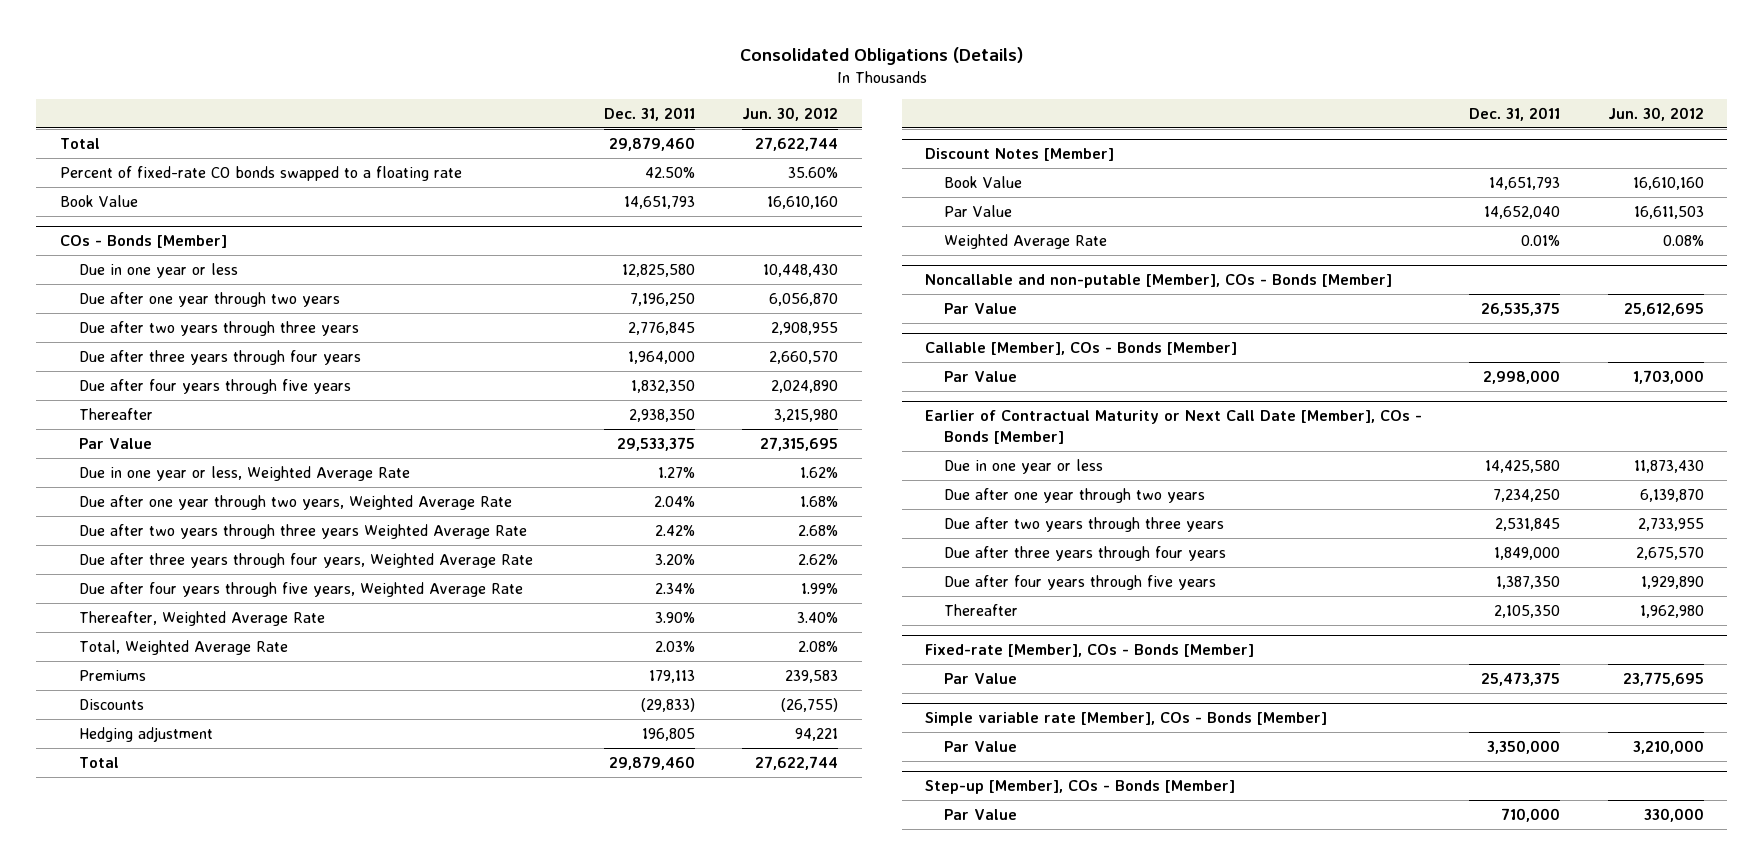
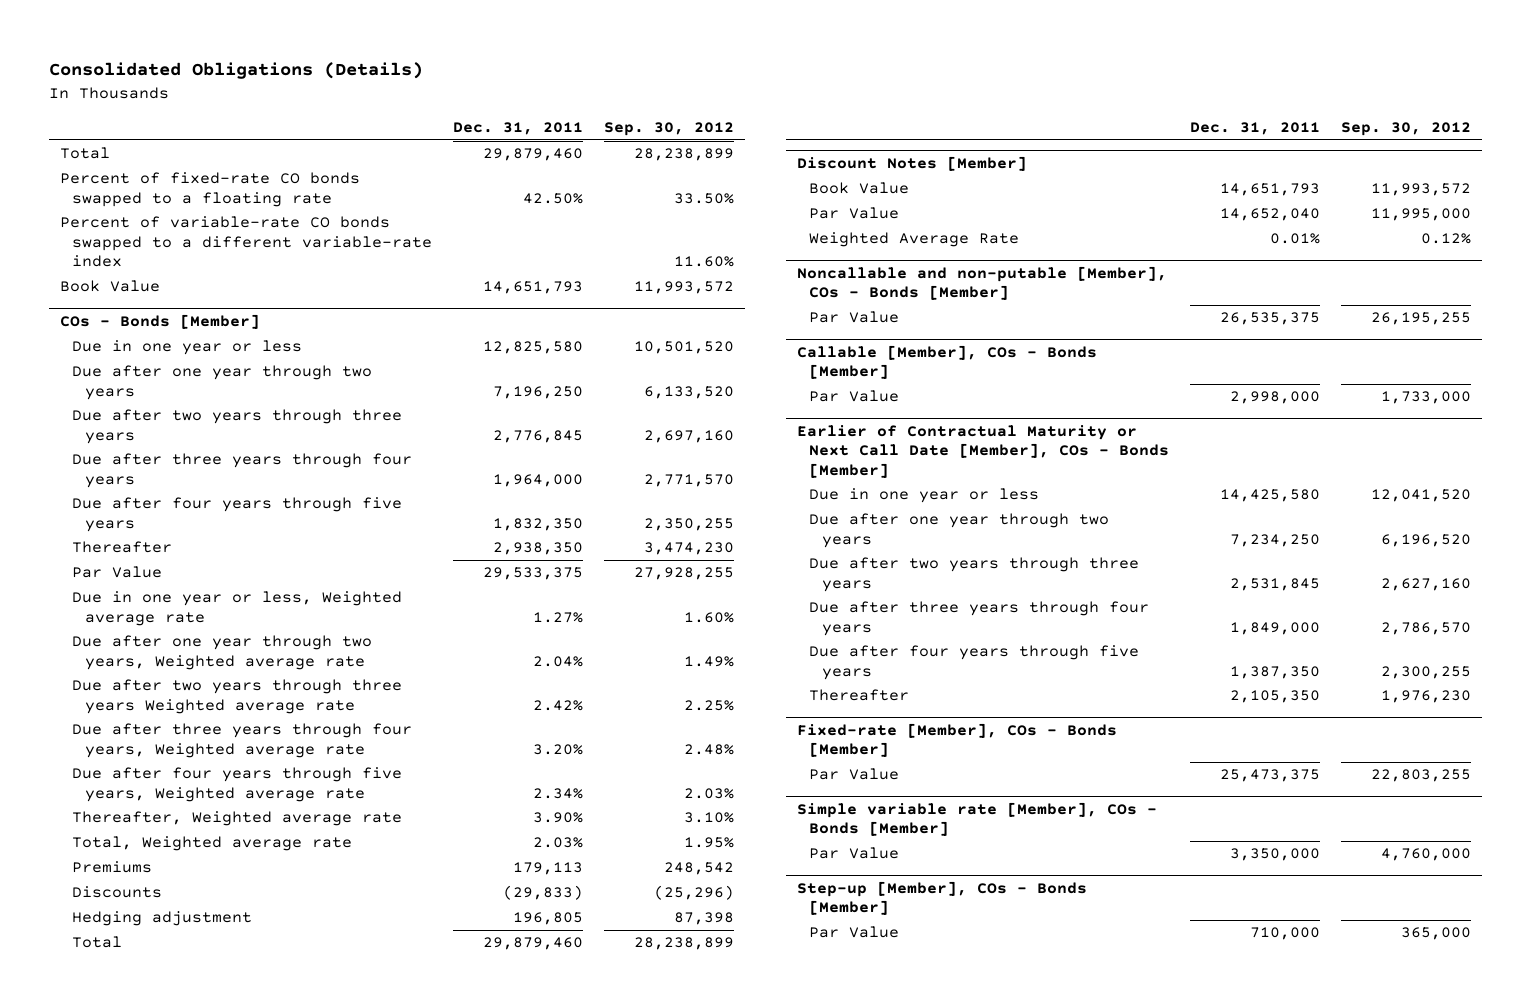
- | Dec. 31, 2011 | Jun. 30, 2012
+ | Dec. 31, 2011 | Sep. 30, 2012
+ Percent of variable-rate CO bonds swapped to a different variable-rate index | | 11.60%
@ COs - Bonds [Member]
- Due in one year or less, Weighted Average Rate | 1.27% | 1.62%
- Due after one year through two years, Weighted Average Rate | 2.04% | 1.68%
- Due after two years through three years Weighted Average Rate | 2.42% | 2.68%
- Due after three years through four years, Weighted Average Rate | 3.20% | 2.62%
- Due after four years through five years, Weighted Average Rate | 2.34% | 1.99%
- Thereafter, Weighted Average Rate | 3.90% | 3.40%
- Total, Weighted Average Rate | 2.03% | 2.08%
+ Due in one year or less, Weighted average rate | 1.27% | 1.60%
+ Due after one year through two years, Weighted average rate | 2.04% | 1.49%
+ Due after two years through three years Weighted average rate | 2.42% | 2.25%
+ Due after three years through four years, Weighted average rate | 3.20% | 2.48%
+ Due after four years through five years, Weighted average rate | 2.34% | 2.03%
+ Thereafter, Weighted average rate | 3.90% | 3.10%
+ Total, Weighted average rate | 2.03% | 1.95%

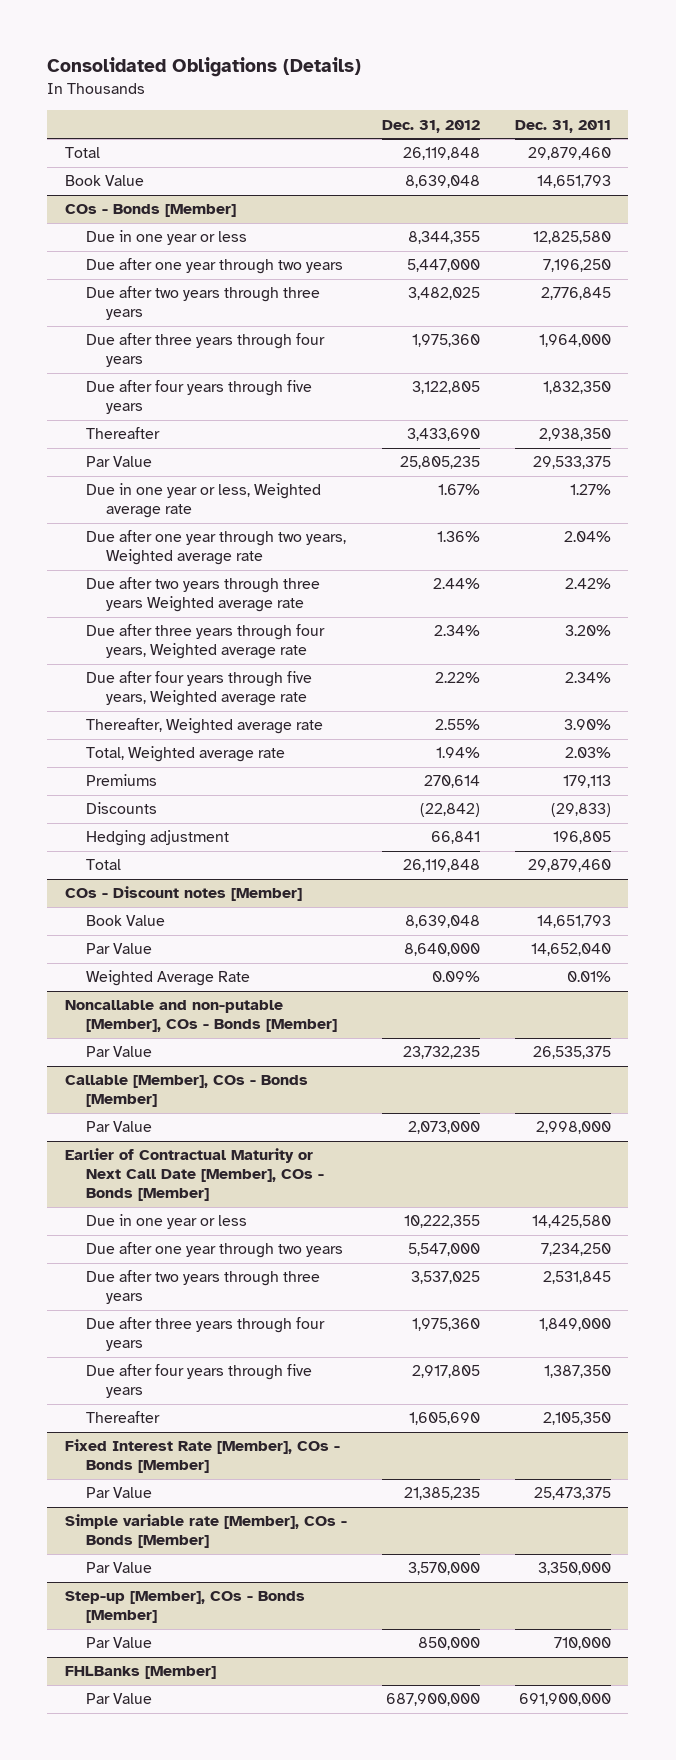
- | Dec. 31, 2011 | Sep. 30, 2012
+ | Dec. 31, 2012 | Dec. 31, 2011
- Percent of fixed-rate CO bonds swapped to a floating rate | 42.50% | 33.50%
- Percent of variable-rate CO bonds swapped to a different variable-rate index | | 11.60%
- Discount Notes [Member]
+ COs - Discount notes [Member]
- Fixed-rate [Member], COs - Bonds [Member]
+ Fixed Interest Rate [Member], COs - Bonds [Member]
+ FHLBanks [Member]
+ Par Value | 687,900,000 | 691,900,000

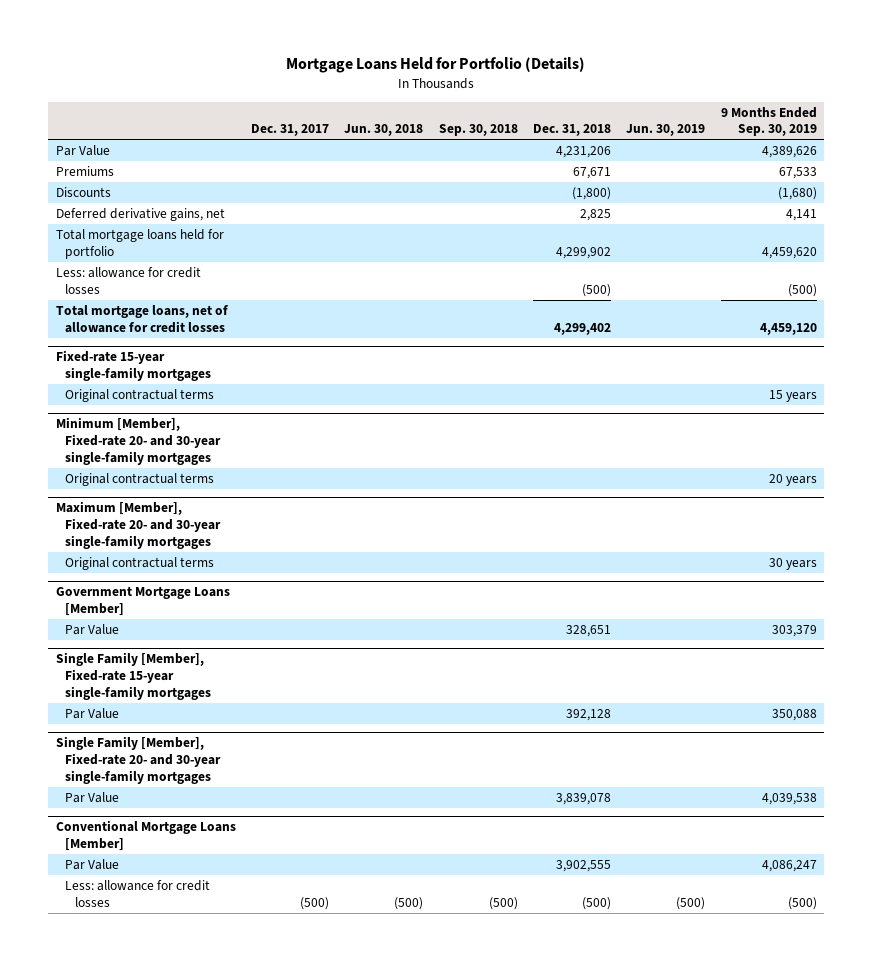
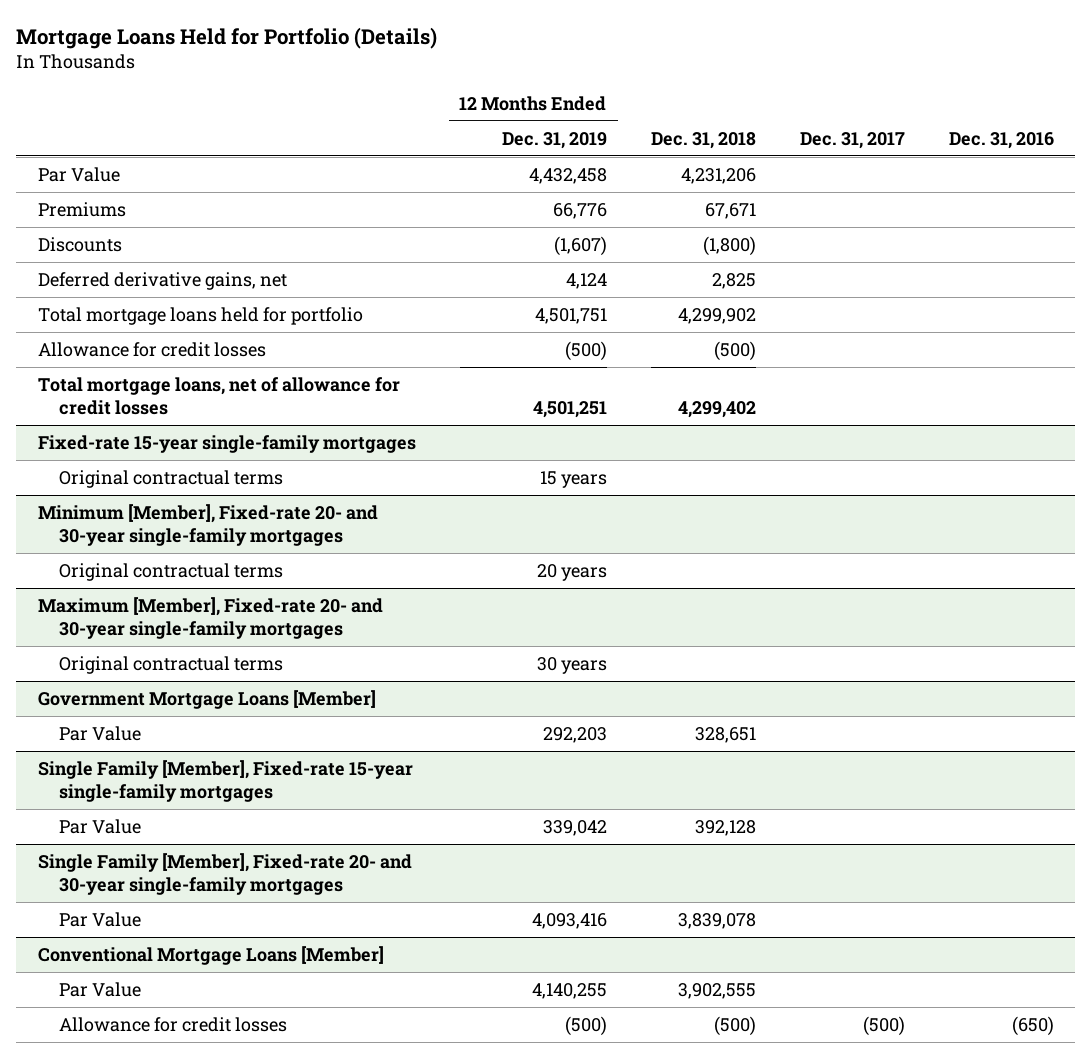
- | Dec. 31, 2017 | Jun. 30, 2018 | Sep. 30, 2018 | Dec. 31, 2018 | Jun. 30, 2019 | 9 Months Ended Sep. 30, 2019
+ | 12 Months Ended Dec. 31, 2019 | Dec. 31, 2018 | Dec. 31, 2017 | Dec. 31, 2016
- Less: allowance for credit losses | | | | (500) | | (500)
+ Allowance for credit losses | (500) | (500) | |
@ Conventional Mortgage Loans [Member]
- Less: allowance for credit losses | (500) | (500) | (500) | (500) | (500) | (500)
+ Allowance for credit losses | (500) | (500) | (500) | (650)

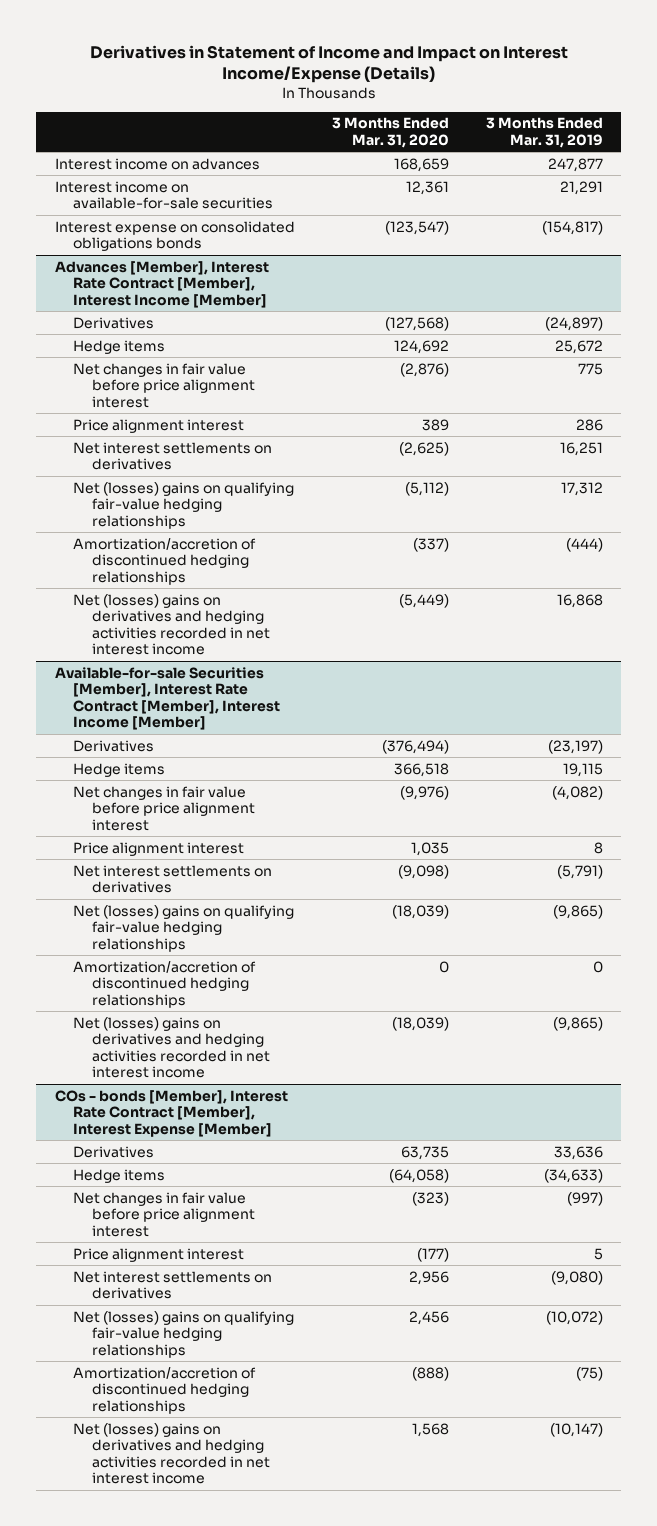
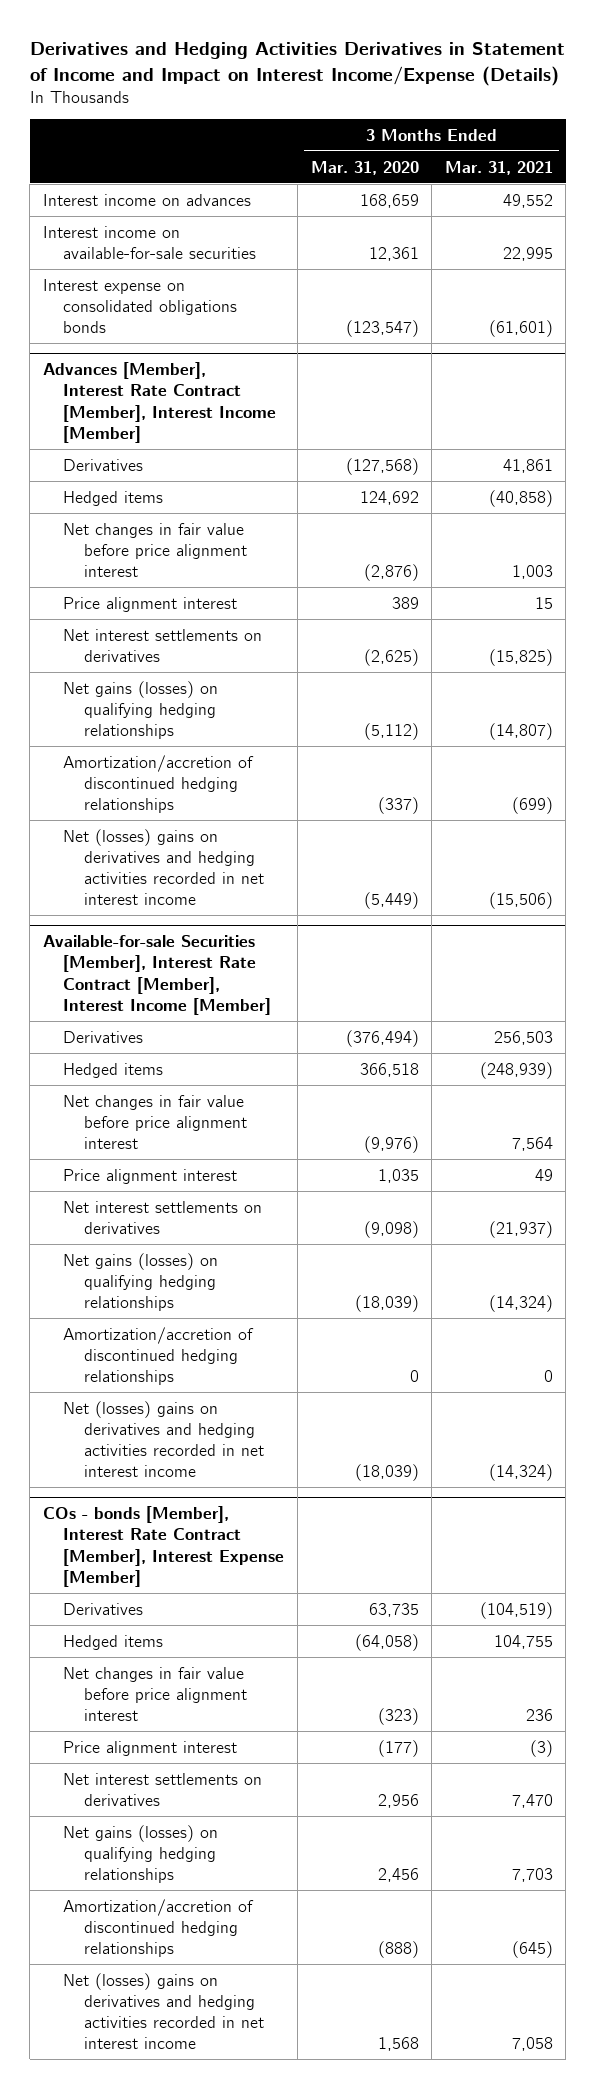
- Derivatives in Statement of Income and Impact on Interest Income/Expense (Details)
+ Derivatives and Hedging Activities Derivatives in Statement of Income and Impact on Interest Income/Expense (Details)
- | 3 Months Ended Mar. 31, 2020 | 3 Months Ended Mar. 31, 2019
+ | 3 Months Ended Mar. 31, 2020 | 3 Months Ended Mar. 31, 2021
@ Advances [Member], Interest Rate Contract [Member], Interest Income [Member]
- Hedge items | 124,692 | 25,672
+ Hedged items | 124,692 | (40,858)
- Net (losses) gains on qualifying fair-value hedging relationships | (5,112) | 17,312
+ Net gains (losses) on qualifying hedging relationships | (5,112) | (14,807)
@ Available-for-sale Securities [Member], Interest Rate Contract [Member], Interest Income [Member]
- Hedge items | 366,518 | 19,115
+ Hedged items | 366,518 | (248,939)
- Net (losses) gains on qualifying fair-value hedging relationships | (18,039) | (9,865)
+ Net gains (losses) on qualifying hedging relationships | (18,039) | (14,324)
@ COs - bonds [Member], Interest Rate Contract [Member], Interest Expense [Member]
- Hedge items | (64,058) | (34,633)
+ Hedged items | (64,058) | 104,755
- Net (losses) gains on qualifying fair-value hedging relationships | 2,456 | (10,072)
+ Net gains (losses) on qualifying hedging relationships | 2,456 | 7,703

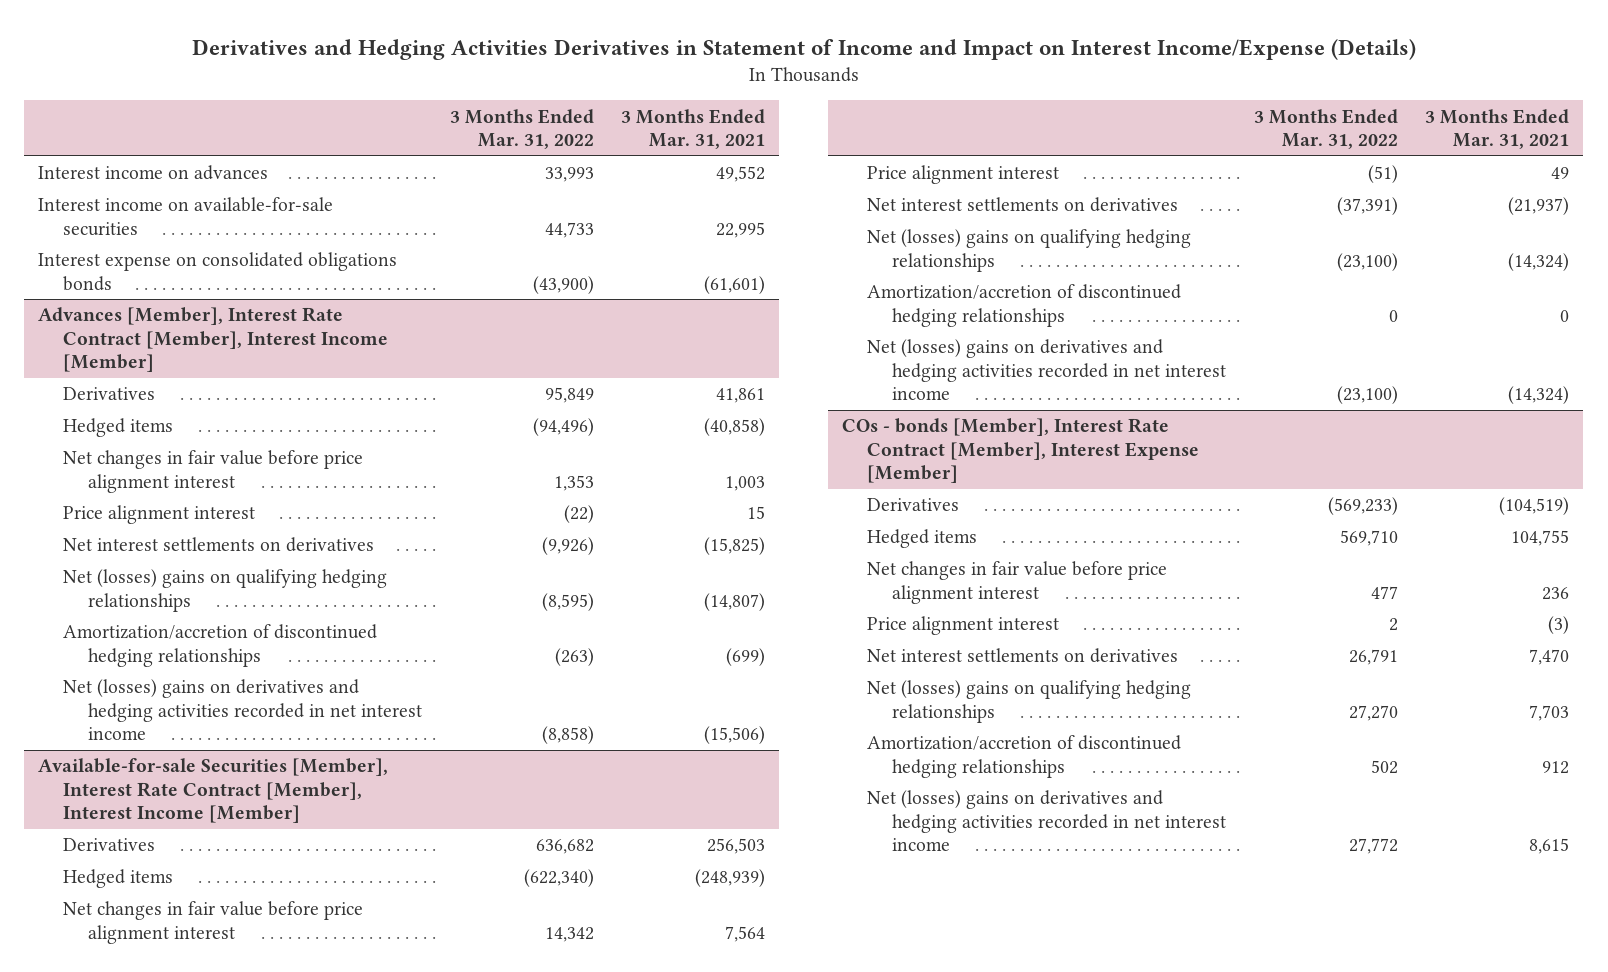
- | 3 Months Ended Mar. 31, 2020 | 3 Months Ended Mar. 31, 2021
+ | 3 Months Ended Mar. 31, 2022 | 3 Months Ended Mar. 31, 2021
@ Advances [Member], Interest Rate Contract [Member], Interest Income [Member]
- Net gains (losses) on qualifying hedging relationships | (5,112) | (14,807)
+ Net (losses) gains on qualifying hedging relationships | (8,595) | (14,807)
@ Available-for-sale Securities [Member], Interest Rate Contract [Member], Interest Income [Member]
- Net gains (losses) on qualifying hedging relationships | (18,039) | (14,324)
+ Net (losses) gains on qualifying hedging relationships | (23,100) | (14,324)
@ COs - bonds [Member], Interest Rate Contract [Member], Interest Expense [Member]
- Net gains (losses) on qualifying hedging relationships | 2,456 | 7,703
- Amortization/accretion of discontinued hedging relationships | (888) | (645)
- Net (losses) gains on derivatives and hedging activities recorded in net interest income | 1,568 | 7,058
+ Net (losses) gains on qualifying hedging relationships | 27,270 | 7,703
+ Amortization/accretion of discontinued hedging relationships | 502 | 912
+ Net (losses) gains on derivatives and hedging activities recorded in net interest income | 27,772 | 8,615

